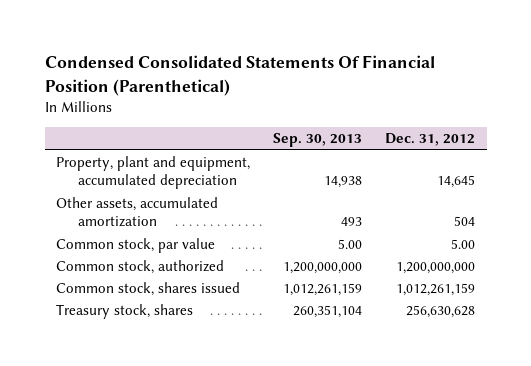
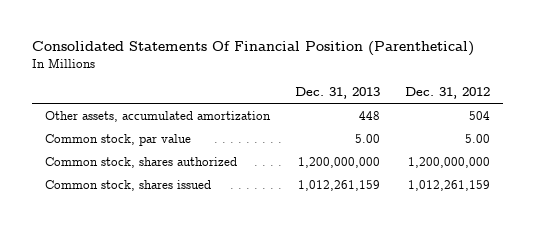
- Condensed Consolidated Statements Of Financial Position (Parenthetical)
+ Consolidated Statements Of Financial Position (Parenthetical)
- | Sep. 30, 2013 | Dec. 31, 2012
+ | Dec. 31, 2013 | Dec. 31, 2012
- Property, plant and equipment, accumulated depreciation | 14,938 | 14,645
- Common stock, authorized | 1,200,000,000 | 1,200,000,000
+ Common stock, shares authorized | 1,200,000,000 | 1,200,000,000
- Treasury stock, shares | 260,351,104 | 256,630,628

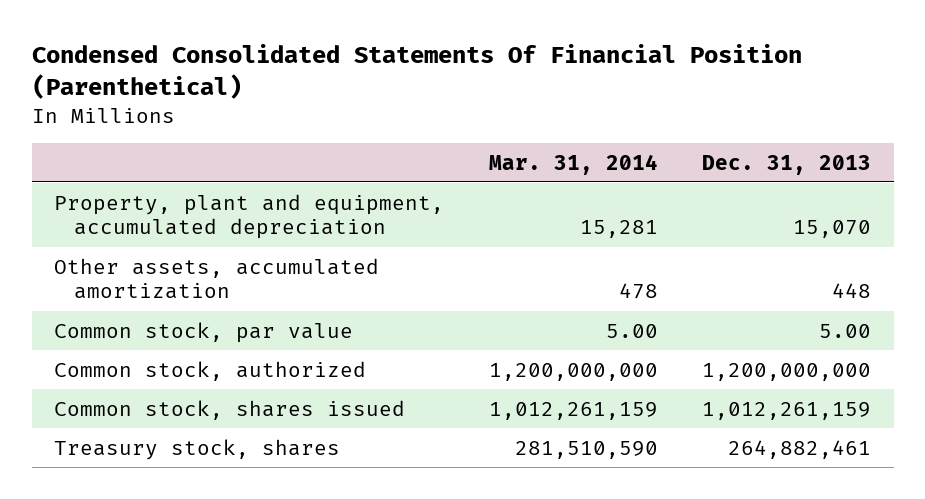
- Consolidated Statements Of Financial Position (Parenthetical)
+ Condensed Consolidated Statements Of Financial Position (Parenthetical)
- | Dec. 31, 2013 | Dec. 31, 2012
+ | Mar. 31, 2014 | Dec. 31, 2013
+ Property, plant and equipment, accumulated depreciation | 15,281 | 15,070
- Common stock, shares authorized | 1,200,000,000 | 1,200,000,000
+ Common stock, authorized | 1,200,000,000 | 1,200,000,000
+ Treasury stock, shares | 281,510,590 | 264,882,461

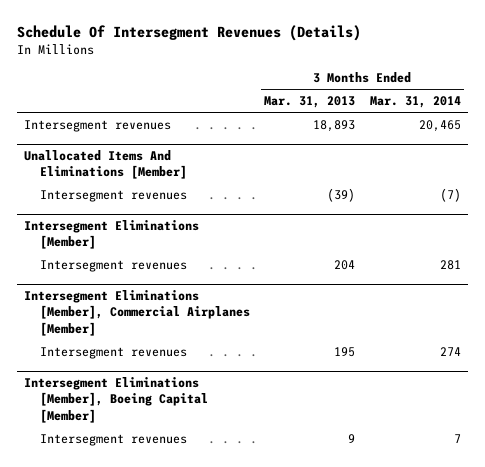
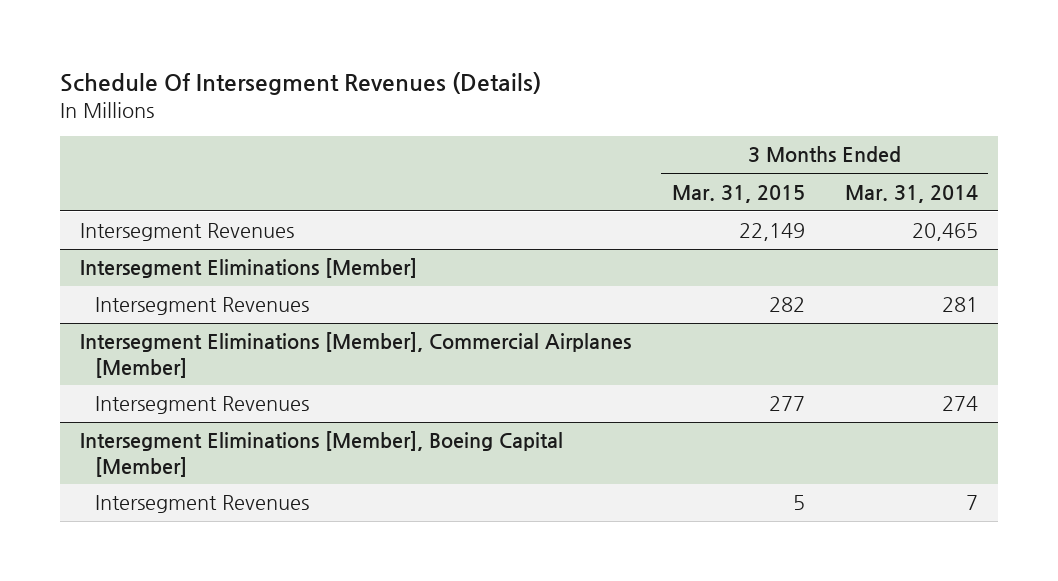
- | 3 Months Ended Mar. 31, 2013 | 3 Months Ended Mar. 31, 2014
+ | 3 Months Ended Mar. 31, 2015 | 3 Months Ended Mar. 31, 2014
- Intersegment revenues | 18,893 | 20,465
- Unallocated Items And Eliminations [Member]
- Intersegment revenues | (39) | (7)
+ Intersegment Revenues | 22,149 | 20,465
@ Intersegment Eliminations [Member]
- Intersegment revenues | 204 | 281
+ Intersegment Revenues | 282 | 281
@ Intersegment Eliminations [Member], Commercial Airplanes [Member]
- Intersegment revenues | 195 | 274
+ Intersegment Revenues | 277 | 274
@ Intersegment Eliminations [Member], Boeing Capital [Member]
- Intersegment revenues | 9 | 7
+ Intersegment Revenues | 5 | 7

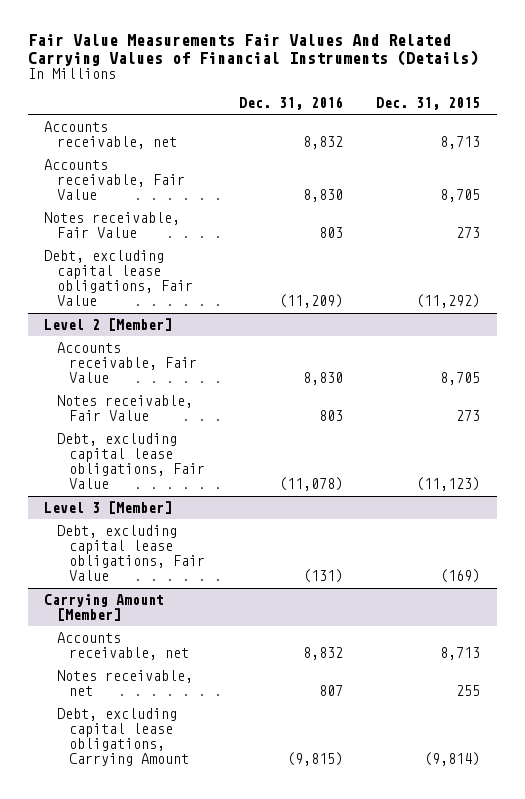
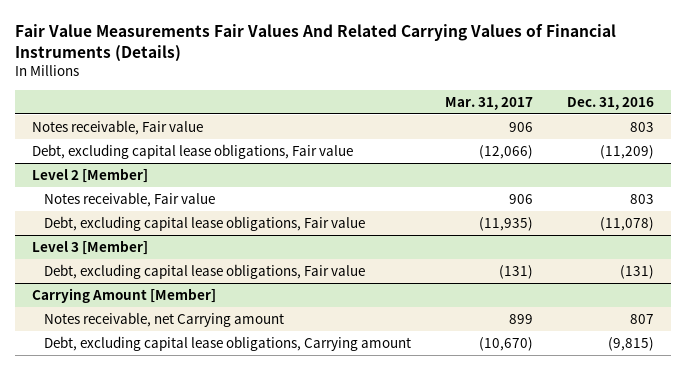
- | Dec. 31, 2016 | Dec. 31, 2015
+ | Mar. 31, 2017 | Dec. 31, 2016
- Accounts receivable, net | 8,832 | 8,713
- Accounts receivable, Fair Value | 8,830 | 8,705
- Notes receivable, Fair Value | 803 | 273
- Debt, excluding capital lease obligations, Fair Value | (11,209) | (11,292)
+ Notes receivable, Fair value | 906 | 803
+ Debt, excluding capital lease obligations, Fair value | (12,066) | (11,209)
@ Level 2 [Member]
- Accounts receivable, Fair Value | 8,830 | 8,705
- Notes receivable, Fair Value | 803 | 273
- Debt, excluding capital lease obligations, Fair Value | (11,078) | (11,123)
+ Notes receivable, Fair value | 906 | 803
+ Debt, excluding capital lease obligations, Fair value | (11,935) | (11,078)
@ Level 3 [Member]
- Debt, excluding capital lease obligations, Fair Value | (131) | (169)
+ Debt, excluding capital lease obligations, Fair value | (131) | (131)
@ Carrying Amount [Member]
- Accounts receivable, net | 8,832 | 8,713
- Notes receivable, net | 807 | 255
- Debt, excluding capital lease obligations, Carrying Amount | (9,815) | (9,814)
+ Notes receivable, net Carrying amount | 899 | 807
+ Debt, excluding capital lease obligations, Carrying amount | (10,670) | (9,815)

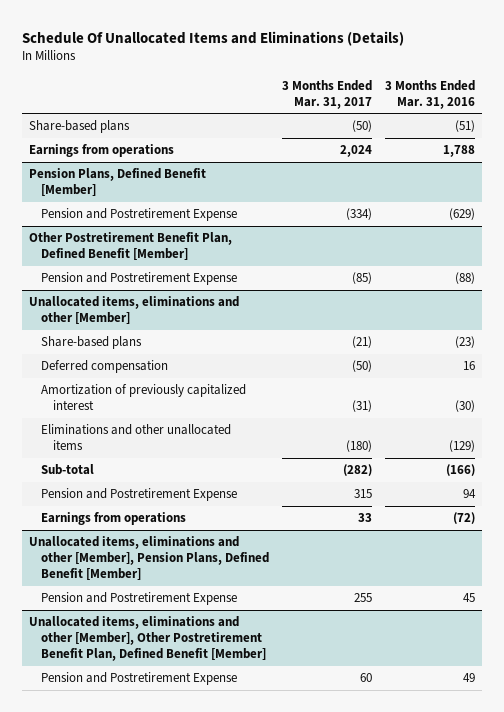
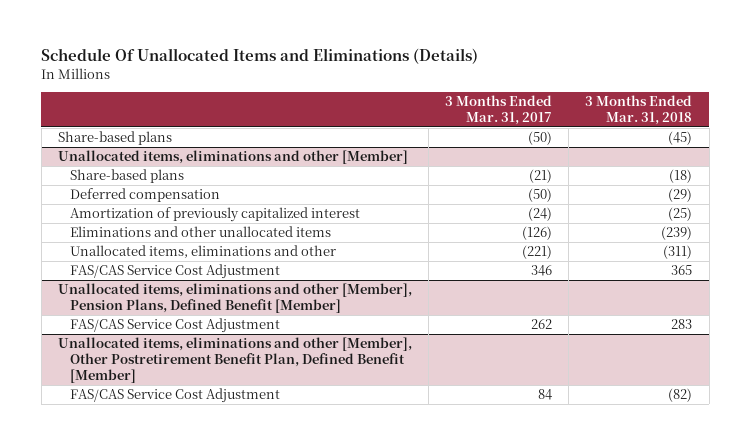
- | 3 Months Ended Mar. 31, 2017 | 3 Months Ended Mar. 31, 2016
+ | 3 Months Ended Mar. 31, 2017 | 3 Months Ended Mar. 31, 2018
- Earnings from operations | 2,024 | 1,788
- Pension Plans, Defined Benefit [Member]
- Pension and Postretirement Expense | (334) | (629)
- Other Postretirement Benefit Plan, Defined Benefit [Member]
- Pension and Postretirement Expense | (85) | (88)
@ Unallocated items, eliminations and other [Member]
- Amortization of previously capitalized interest | (31) | (30)
- Eliminations and other unallocated items | (180) | (129)
- Sub-total | (282) | (166)
- Pension and Postretirement Expense | 315 | 94
- Earnings from operations | 33 | (72)
+ Amortization of previously capitalized interest | (24) | (25)
+ Eliminations and other unallocated items | (126) | (239)
+ Unallocated items, eliminations and other | (221) | (311)
+ FAS/CAS Service Cost Adjustment | 346 | 365
@ Unallocated items, eliminations and other [Member], Pension Plans, Defined Benefit [Member]
- Pension and Postretirement Expense | 255 | 45
+ FAS/CAS Service Cost Adjustment | 262 | 283
@ Unallocated items, eliminations and other [Member], Other Postretirement Benefit Plan, Defined Benefit [Member]
- Pension and Postretirement Expense | 60 | 49
+ FAS/CAS Service Cost Adjustment | 84 | (82)

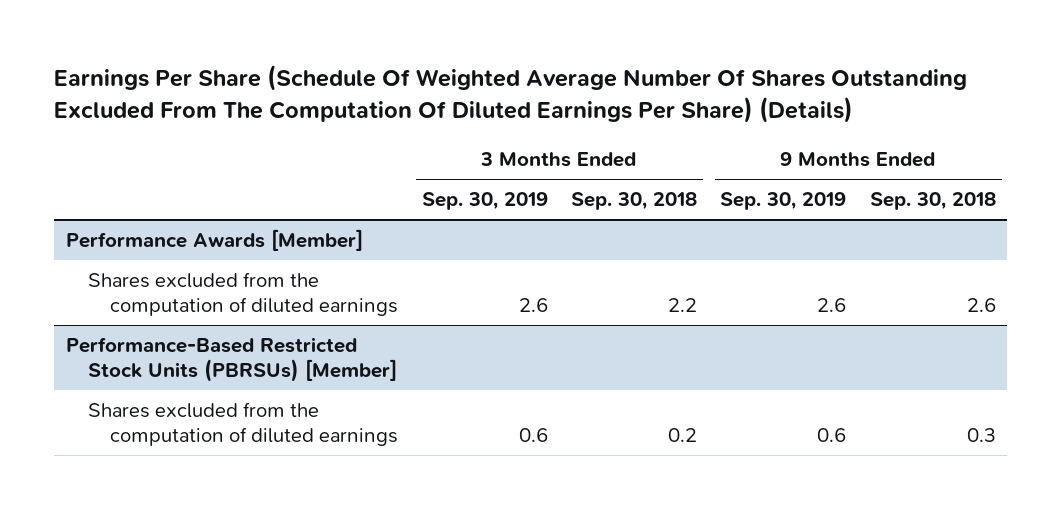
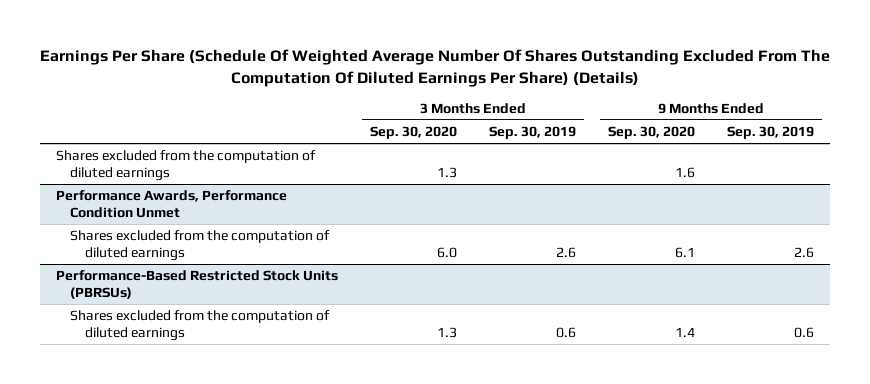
- | 3 Months Ended Sep. 30, 2019 | 3 Months Ended Sep. 30, 2018 | 9 Months Ended Sep. 30, 2019 | 9 Months Ended Sep. 30, 2018
+ | 3 Months Ended Sep. 30, 2020 | 3 Months Ended Sep. 30, 2019 | 9 Months Ended Sep. 30, 2020 | 9 Months Ended Sep. 30, 2019
- Performance Awards [Member]
+ Shares excluded from the computation of diluted earnings | 1.3 | | 1.6 |
+ Performance Awards, Performance Condition Unmet
- Performance-Based Restricted Stock Units (PBRSUs) [Member]
+ Performance-Based Restricted Stock Units (PBRSUs)

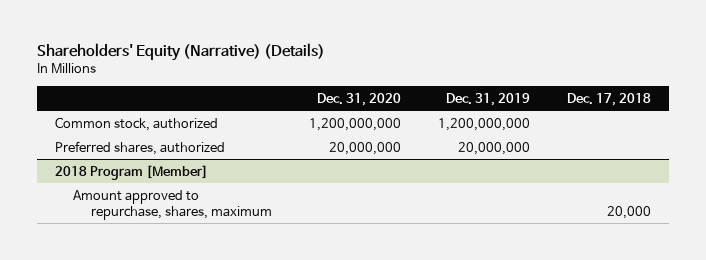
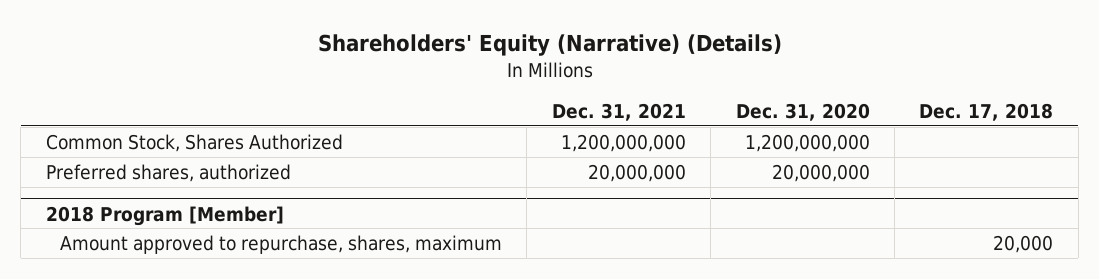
- | Dec. 31, 2020 | Dec. 31, 2019 | Dec. 17, 2018
+ | Dec. 31, 2021 | Dec. 31, 2020 | Dec. 17, 2018
- Common stock, authorized | 1,200,000,000 | 1,200,000,000 |
+ Common Stock, Shares Authorized | 1,200,000,000 | 1,200,000,000 |

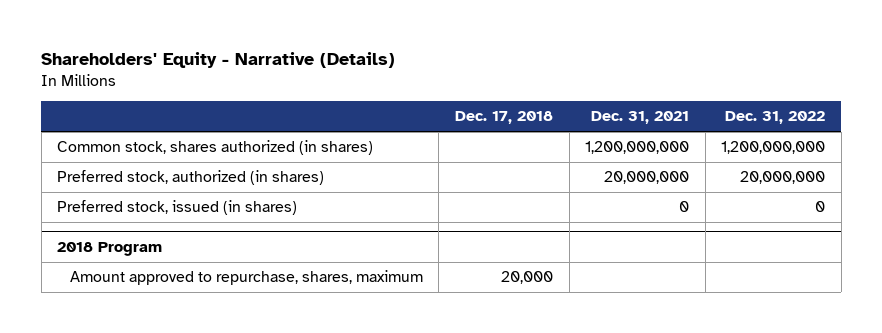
- Shareholders' Equity (Narrative) (Details)
+ Shareholders' Equity - Narrative (Details)
- | Dec. 31, 2021 | Dec. 31, 2020 | Dec. 17, 2018
+ | Dec. 17, 2018 | Dec. 31, 2021 | Dec. 31, 2022
- Common Stock, Shares Authorized | 1,200,000,000 | 1,200,000,000 |
- Preferred shares, authorized | 20,000,000 | 20,000,000 |
- 2018 Program [Member]
+ Common stock, shares authorized (in shares) | | 1,200,000,000 | 1,200,000,000
+ Preferred stock, authorized (in shares) | | 20,000,000 | 20,000,000
+ Preferred stock, issued (in shares) | | 0 | 0
+ 2018 Program

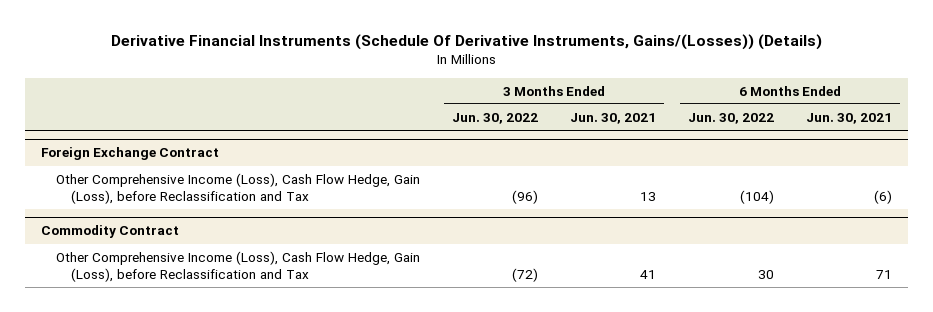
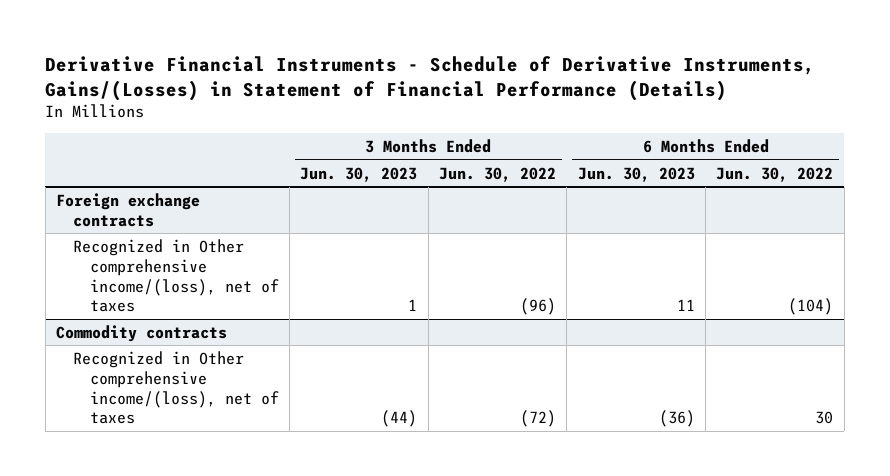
- Derivative Financial Instruments (Schedule Of Derivative Instruments, Gains/(Losses)) (Details)
+ Derivative Financial Instruments - Schedule of Derivative Instruments, Gains/(Losses) in Statement of Financial Performance (Details)
- | 3 Months Ended Jun. 30, 2022 | 3 Months Ended Jun. 30, 2021 | 6 Months Ended Jun. 30, 2022 | 6 Months Ended Jun. 30, 2021
+ | 3 Months Ended Jun. 30, 2023 | 3 Months Ended Jun. 30, 2022 | 6 Months Ended Jun. 30, 2023 | 6 Months Ended Jun. 30, 2022
- Foreign Exchange Contract
- Other Comprehensive Income (Loss), Cash Flow Hedge, Gain (Loss), before Reclassification and Tax | (96) | 13 | (104) | (6)
- Commodity Contract
- Other Comprehensive Income (Loss), Cash Flow Hedge, Gain (Loss), before Reclassification and Tax | (72) | 41 | 30 | 71
+ Foreign exchange contracts
+ Recognized in Other comprehensive income/(loss), net of taxes | 1 | (96) | 11 | (104)
+ Commodity contracts
+ Recognized in Other comprehensive income/(loss), net of taxes | (44) | (72) | (36) | 30

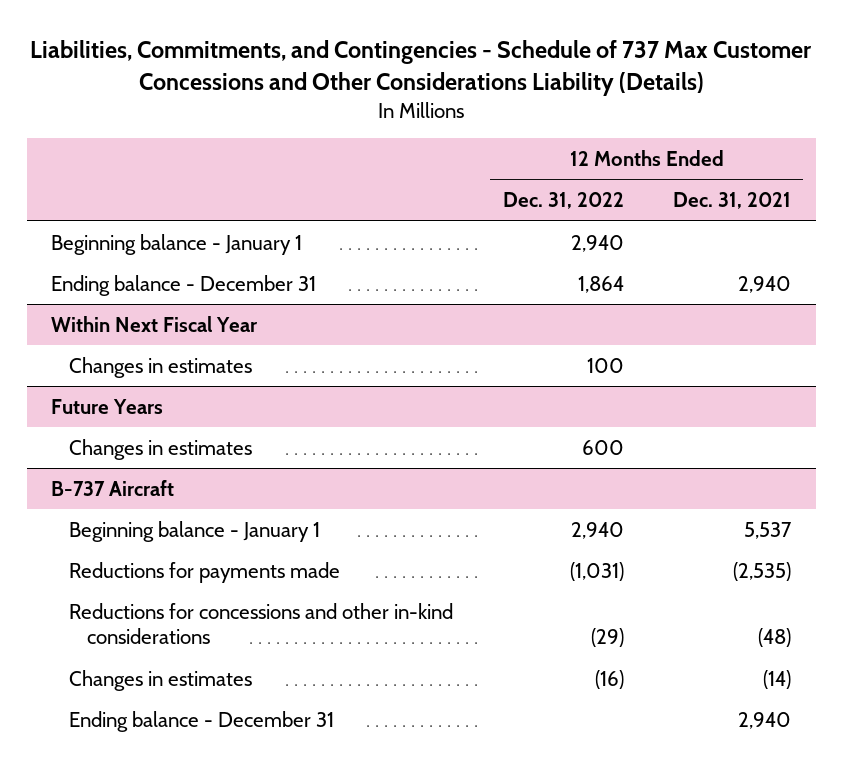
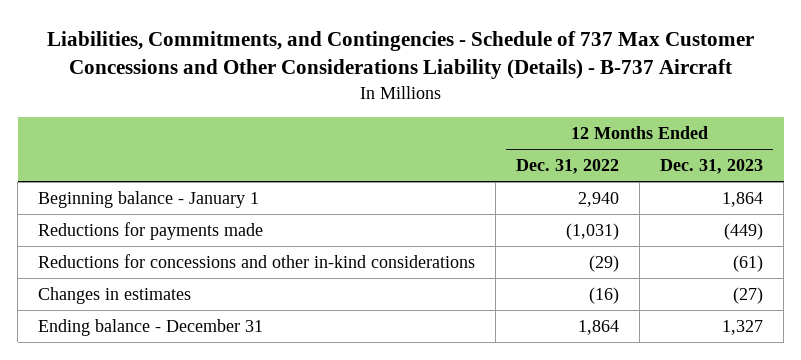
- Liabilities, Commitments, and Contingencies - Schedule of 737 Max Customer Concessions and Other Considerations Liability (Details)
+ Liabilities, Commitments, and Contingencies - Schedule of 737 Max Customer Concessions and Other Considerations Liability (Details) - B-737 Aircraft
- | 12 Months Ended Dec. 31, 2022 | 12 Months Ended Dec. 31, 2021
+ | 12 Months Ended Dec. 31, 2022 | 12 Months Ended Dec. 31, 2023
- Within Next Fiscal Year
- Changes in estimates | 100 |
- Future Years
- Changes in estimates | 600 |
- B-737 Aircraft
- Beginning balance - January 1 | 2,940 | 5,537
- Ending balance - December 31 | | 2,940
moved down: Ending balance - December 31 | 1,864 | 1,327

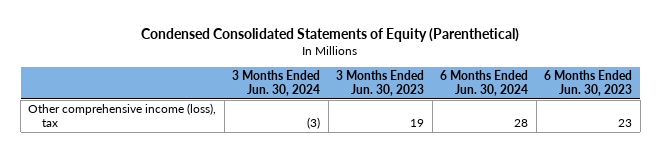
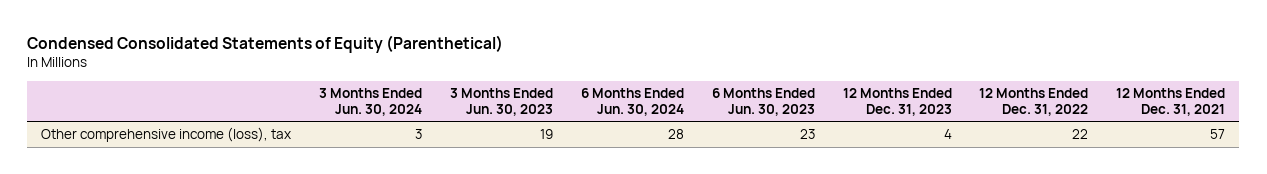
- | 3 Months Ended Jun. 30, 2024 | 3 Months Ended Jun. 30, 2023 | 6 Months Ended Jun. 30, 2024 | 6 Months Ended Jun. 30, 2023
+ | 3 Months Ended Jun. 30, 2024 | 3 Months Ended Jun. 30, 2023 | 6 Months Ended Jun. 30, 2024 | 6 Months Ended Jun. 30, 2023 | 12 Months Ended Dec. 31, 2023 | 12 Months Ended Dec. 31, 2022 | 12 Months Ended Dec. 31, 2021
- Other comprehensive income (loss), tax | (3) | 19 | 28 | 23
+ Other comprehensive income (loss), tax | 3 | 19 | 28 | 23 | 4 | 22 | 57

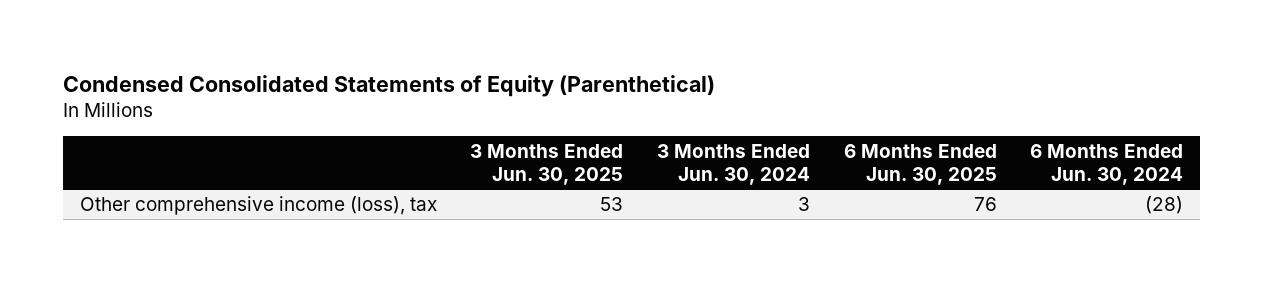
- | 3 Months Ended Jun. 30, 2024 | 3 Months Ended Jun. 30, 2023 | 6 Months Ended Jun. 30, 2024 | 6 Months Ended Jun. 30, 2023 | 12 Months Ended Dec. 31, 2023 | 12 Months Ended Dec. 31, 2022 | 12 Months Ended Dec. 31, 2021
+ | 3 Months Ended Jun. 30, 2025 | 3 Months Ended Jun. 30, 2024 | 6 Months Ended Jun. 30, 2025 | 6 Months Ended Jun. 30, 2024
- Other comprehensive income (loss), tax | 3 | 19 | 28 | 23 | 4 | 22 | 57
+ Other comprehensive income (loss), tax | 53 | 3 | 76 | (28)

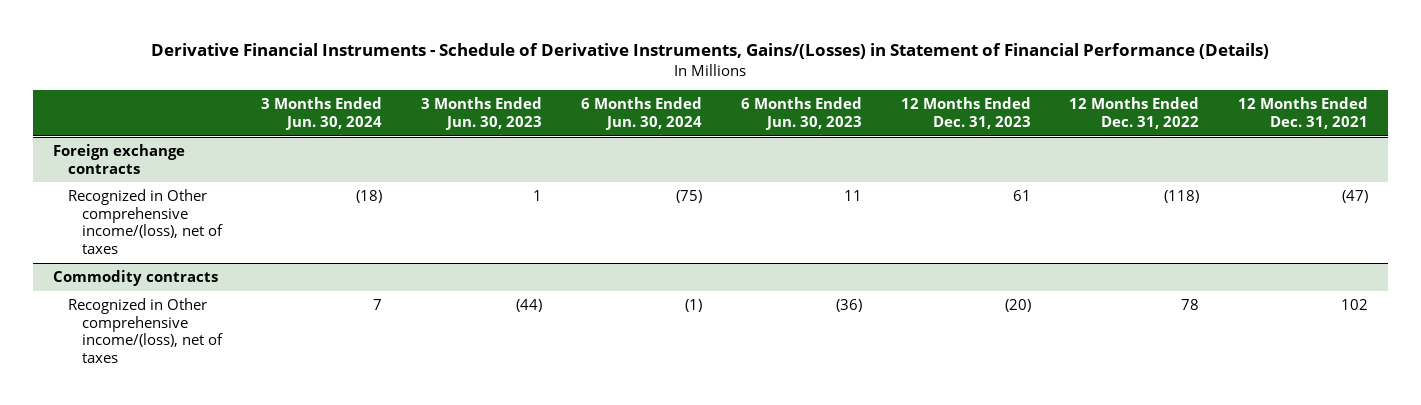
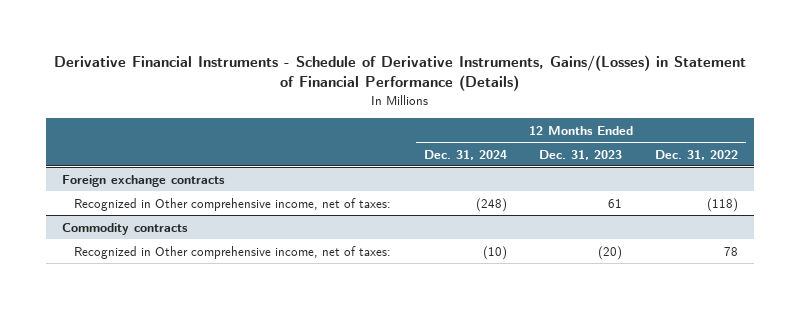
- | 3 Months Ended Jun. 30, 2024 | 3 Months Ended Jun. 30, 2023 | 6 Months Ended Jun. 30, 2024 | 6 Months Ended Jun. 30, 2023 | 12 Months Ended Dec. 31, 2023 | 12 Months Ended Dec. 31, 2022 | 12 Months Ended Dec. 31, 2021
+ | 12 Months Ended Dec. 31, 2024 | 12 Months Ended Dec. 31, 2023 | 12 Months Ended Dec. 31, 2022
@ Foreign exchange contracts
- Recognized in Other comprehensive income/(loss), net of taxes | (18) | 1 | (75) | 11 | 61 | (118) | (47)
+ Recognized in Other comprehensive income, net of taxes: | (248) | 61 | (118)
@ Commodity contracts
- Recognized in Other comprehensive income/(loss), net of taxes | 7 | (44) | (1) | (36) | (20) | 78 | 102
+ Recognized in Other comprehensive income, net of taxes: | (10) | (20) | 78

